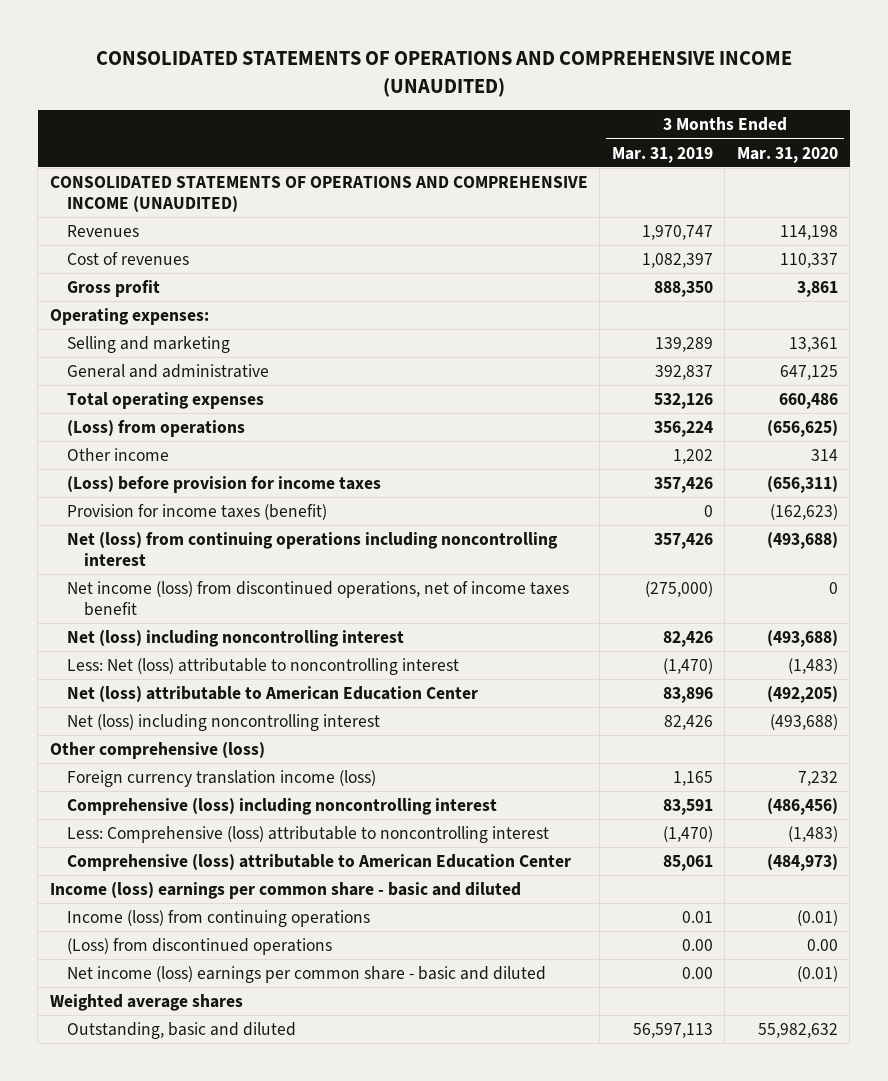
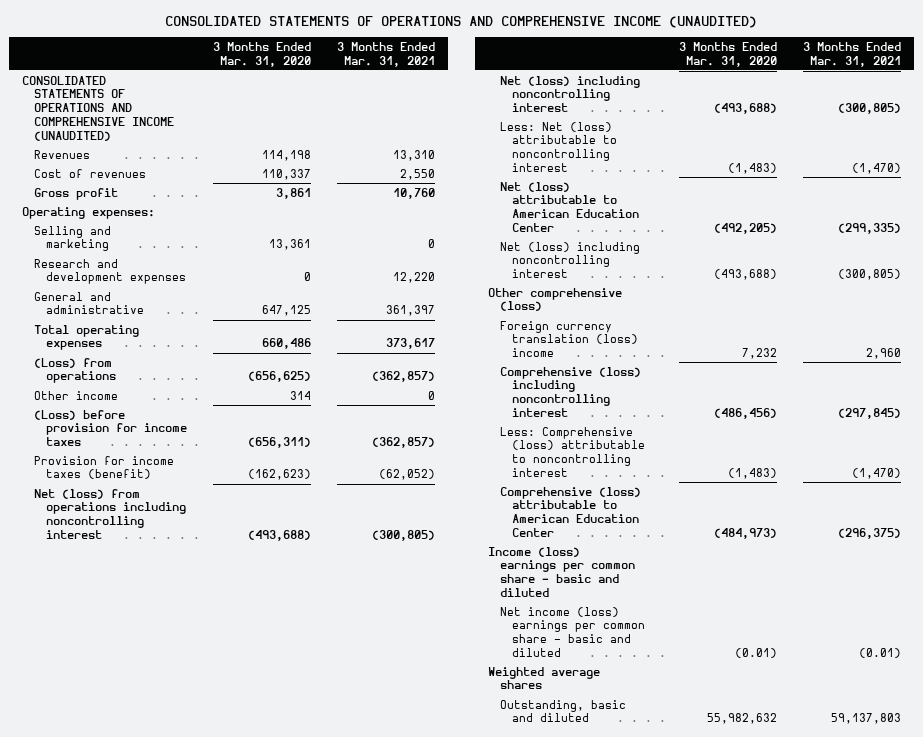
- | 3 Months Ended Mar. 31, 2019 | 3 Months Ended Mar. 31, 2020
+ | 3 Months Ended Mar. 31, 2020 | 3 Months Ended Mar. 31, 2021
+ Research and development expenses | 0 | 12,220
- Net (loss) from continuing operations including noncontrolling interest | 357,426 | (493,688)
- Net income (loss) from discontinued operations, net of income taxes benefit | (275,000) | 0
+ Net (loss) from operations including noncontrolling interest | (493,688) | (300,805)
- Foreign currency translation income (loss) | 1,165 | 7,232
+ Foreign currency translation (loss) income | 7,232 | 2,960
- Income (loss) from continuing operations | 0.01 | (0.01)
- (Loss) from discontinued operations | 0.00 | 0.00

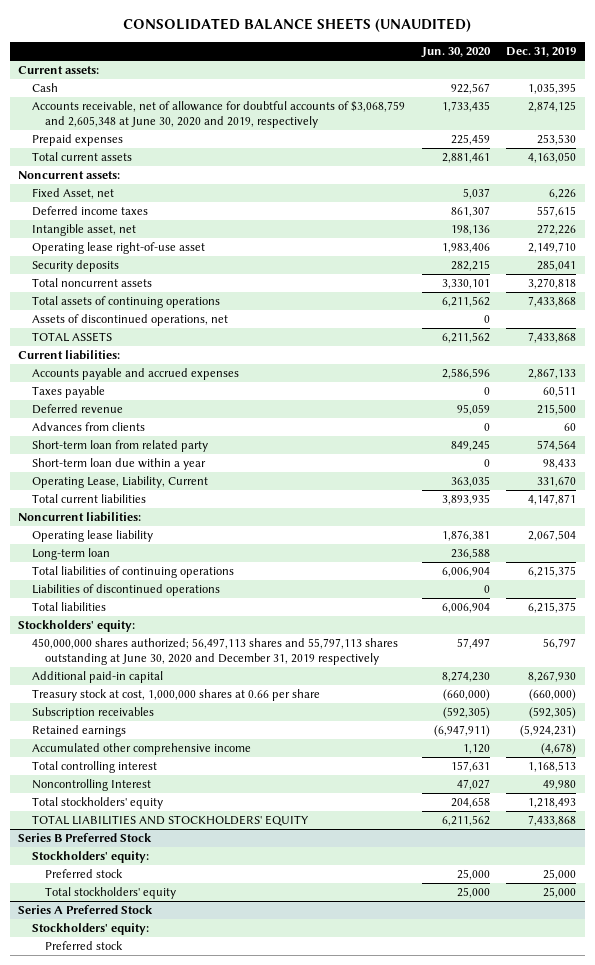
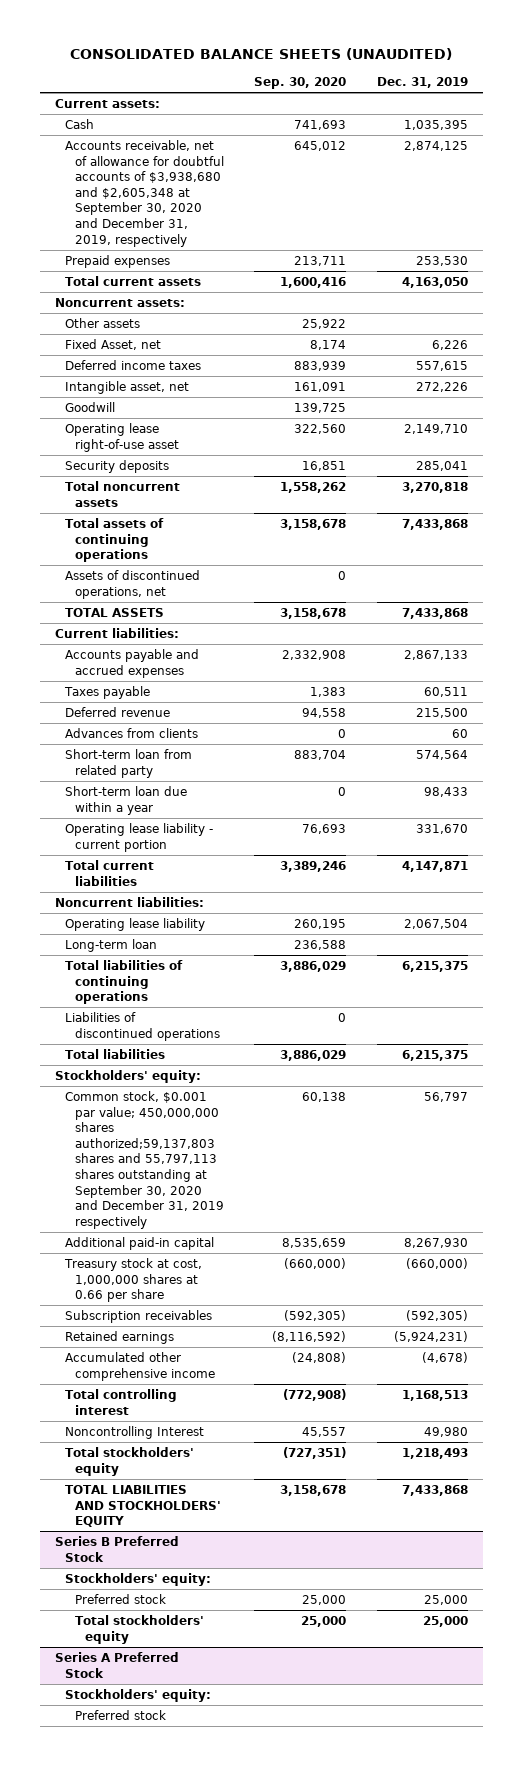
- | Jun. 30, 2020 | Dec. 31, 2019
+ | Sep. 30, 2020 | Dec. 31, 2019
- Accounts receivable, net of allowance for doubtful accounts of $3,068,759 and 2,605,348 at June 30, 2020 and 2019, respectively | 1,733,435 | 2,874,125
+ Accounts receivable, net of allowance for doubtful accounts of $3,938,680 and $2,605,348 at September 30, 2020 and December 31, 2019, respectively | 645,012 | 2,874,125
+ Other assets | 25,922 |
+ Goodwill | 139,725 |
- Operating Lease, Liability, Current | 363,035 | 331,670
+ Operating lease liability - current portion | 76,693 | 331,670
- 450,000,000 shares authorized; 56,497,113 shares and 55,797,113 shares outstanding at June 30, 2020 and December 31, 2019 respectively | 57,497 | 56,797
+ Common stock, $0.001 par value; 450,000,000 shares authorized;59,137,803 shares and 55,797,113 shares outstanding at September 30, 2020 and December 31, 2019 respectively | 60,138 | 56,797

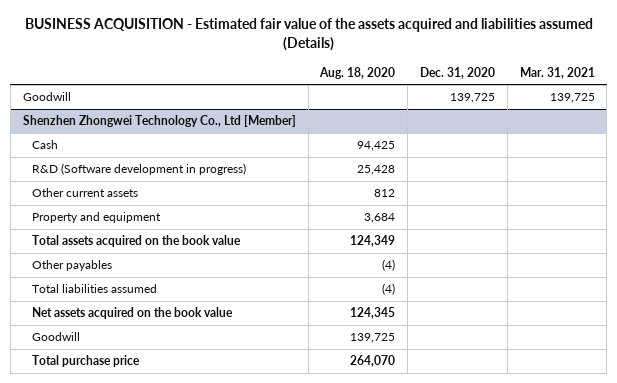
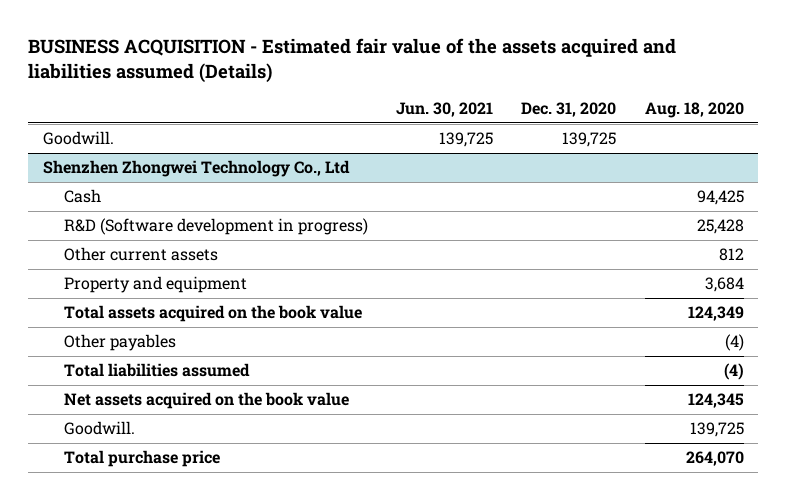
- | Aug. 18, 2020 | Dec. 31, 2020 | Mar. 31, 2021
+ | Jun. 30, 2021 | Dec. 31, 2020 | Aug. 18, 2020
- Goodwill | | 139,725 | 139,725
- Shenzhen Zhongwei Technology Co., Ltd [Member]
+ Goodwill. | 139,725 | 139,725 |
+ Shenzhen Zhongwei Technology Co., Ltd
- Goodwill | 139,725 | |
+ Goodwill. | | | 139,725

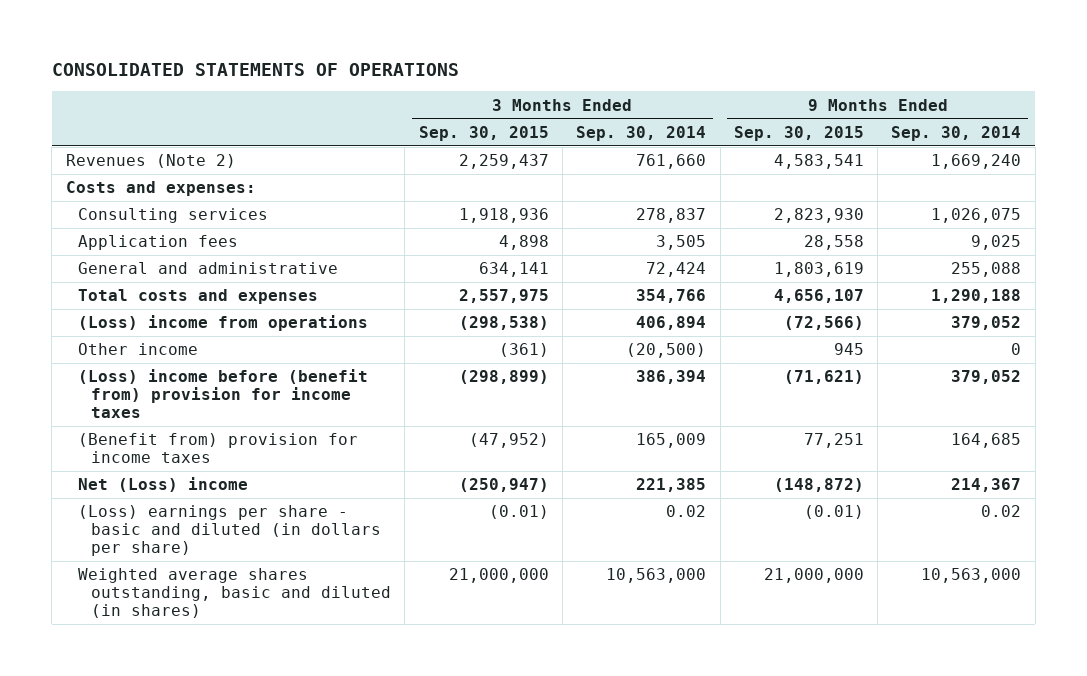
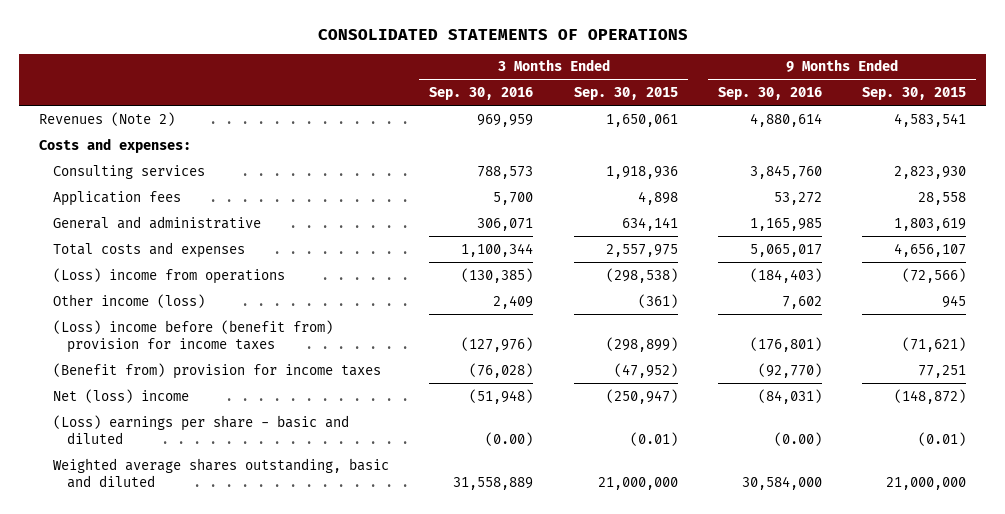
- | 3 Months Ended Sep. 30, 2015 | 3 Months Ended Sep. 30, 2014 | 9 Months Ended Sep. 30, 2015 | 9 Months Ended Sep. 30, 2014
+ | 3 Months Ended Sep. 30, 2016 | 3 Months Ended Sep. 30, 2015 | 9 Months Ended Sep. 30, 2016 | 9 Months Ended Sep. 30, 2015
- Revenues (Note 2) | 2,259,437 | 761,660 | 4,583,541 | 1,669,240
+ Revenues (Note 2) | 969,959 | 1,650,061 | 4,880,614 | 4,583,541
- Other income | (361) | (20,500) | 945 | 0
+ Other income (loss) | 2,409 | (361) | 7,602 | 945
- Net (Loss) income | (250,947) | 221,385 | (148,872) | 214,367
- (Loss) earnings per share - basic and diluted (in dollars per share) | (0.01) | 0.02 | (0.01) | 0.02
- Weighted average shares outstanding, basic and diluted (in shares) | 21,000,000 | 10,563,000 | 21,000,000 | 10,563,000
+ Net (loss) income | (51,948) | (250,947) | (84,031) | (148,872)
+ (Loss) earnings per share - basic and diluted | (0.00) | (0.01) | (0.00) | (0.01)
+ Weighted average shares outstanding, basic and diluted | 31,558,889 | 21,000,000 | 30,584,000 | 21,000,000

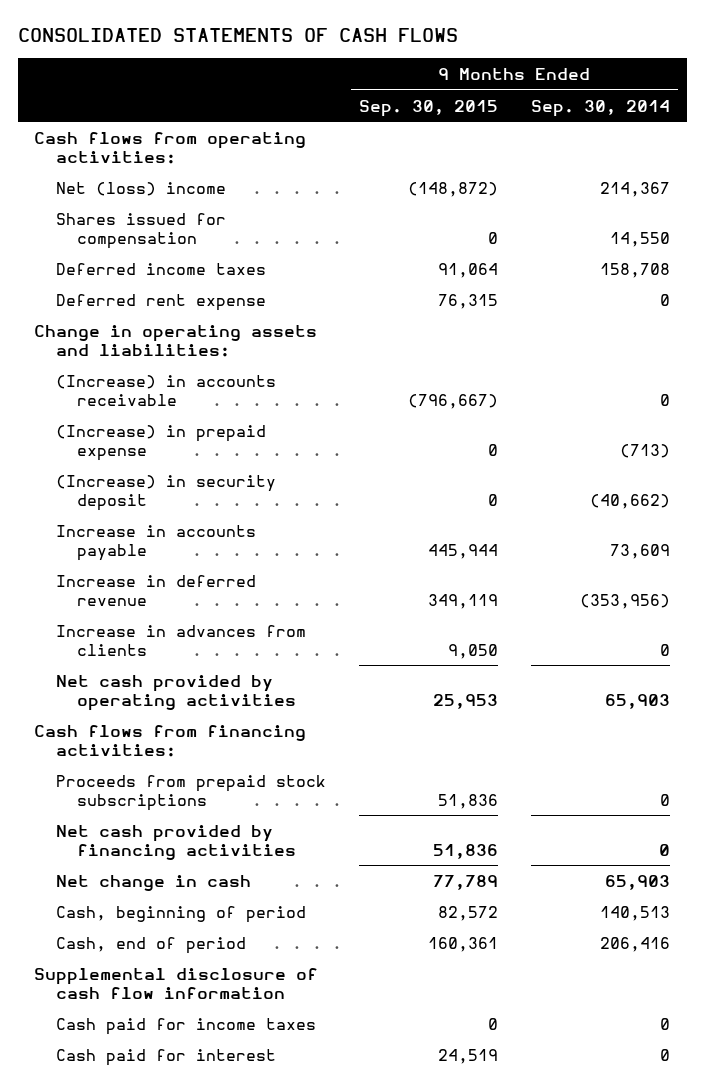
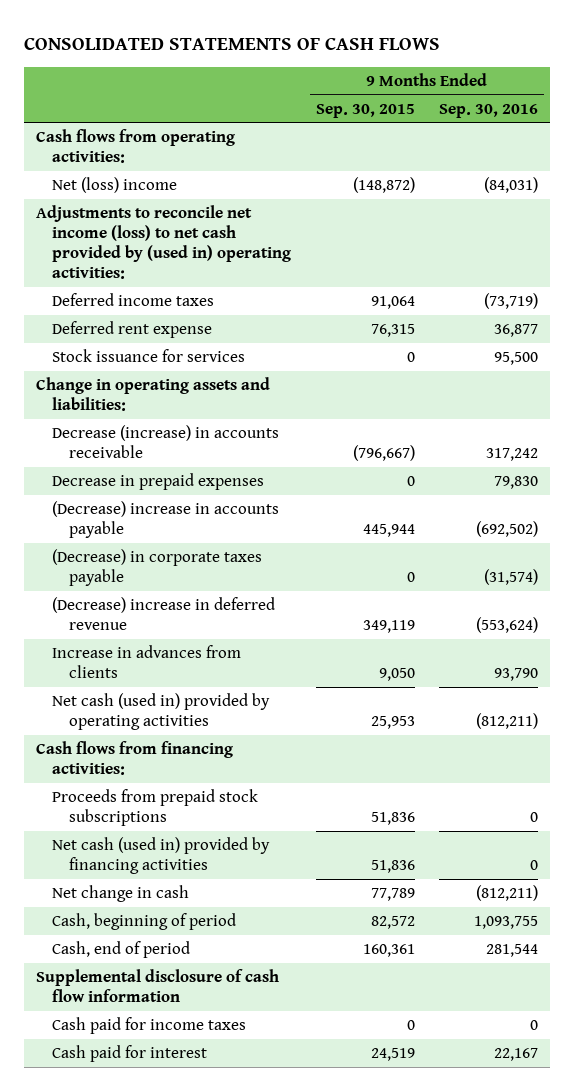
- | 9 Months Ended Sep. 30, 2015 | 9 Months Ended Sep. 30, 2014
+ | 9 Months Ended Sep. 30, 2015 | 9 Months Ended Sep. 30, 2016
- Shares issued for compensation | 0 | 14,550
+ Adjustments to reconcile net income (loss) to net cash provided by (used in) operating activities:
+ Stock issuance for services | 0 | 95,500
- (Increase) in accounts receivable | (796,667) | 0
- (Increase) in prepaid expense | 0 | (713)
- (Increase) in security deposit | 0 | (40,662)
- Increase in accounts payable | 445,944 | 73,609
- Increase in deferred revenue | 349,119 | (353,956)
+ Decrease (increase) in accounts receivable | (796,667) | 317,242
+ Decrease in prepaid expenses | 0 | 79,830
+ (Decrease) increase in accounts payable | 445,944 | (692,502)
+ (Decrease) in corporate taxes payable | 0 | (31,574)
+ (Decrease) increase in deferred revenue | 349,119 | (553,624)
- Net cash provided by operating activities | 25,953 | 65,903
+ Net cash (used in) provided by operating activities | 25,953 | (812,211)
- Net cash provided by financing activities | 51,836 | 0
+ Net cash (used in) provided by financing activities | 51,836 | 0

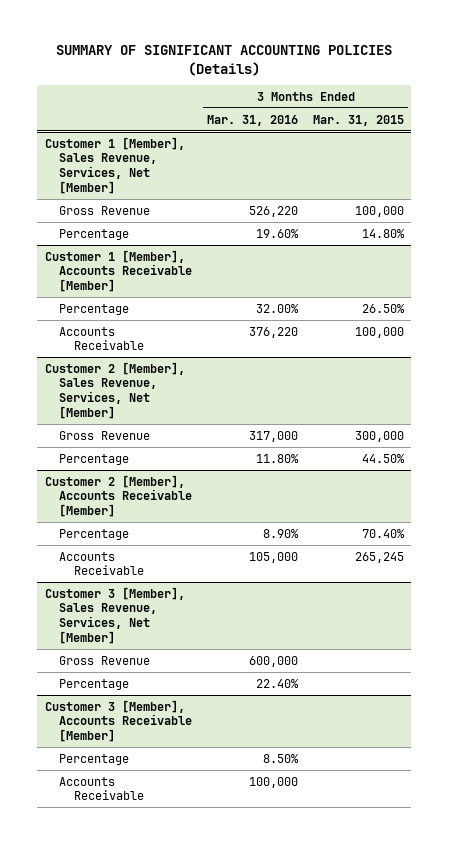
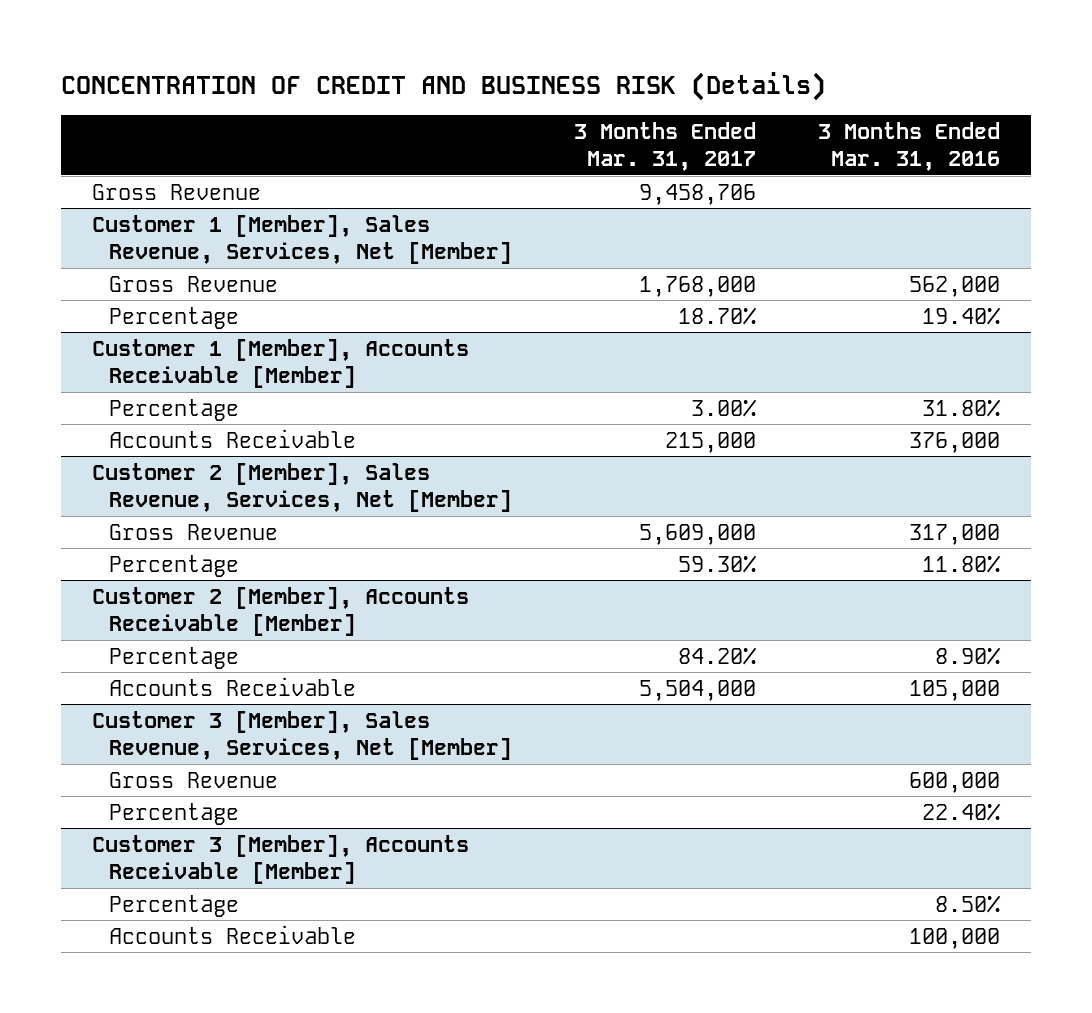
- SUMMARY OF SIGNIFICANT ACCOUNTING POLICIES (Details)
+ CONCENTRATION OF CREDIT AND BUSINESS RISK (Details)
- | 3 Months Ended Mar. 31, 2016 | 3 Months Ended Mar. 31, 2015
+ | 3 Months Ended Mar. 31, 2017 | 3 Months Ended Mar. 31, 2016
+ Gross Revenue | 9,458,706 |
@ Customer 1 [Member], Sales Revenue, Services, Net [Member]
- Gross Revenue | 526,220 | 100,000
- Percentage | 19.60% | 14.80%
+ Gross Revenue | 1,768,000 | 562,000
+ Percentage | 18.70% | 19.40%
@ Customer 1 [Member], Accounts Receivable [Member]
- Percentage | 32.00% | 26.50%
- Accounts Receivable | 376,220 | 100,000
+ Percentage | 3.00% | 31.80%
+ Accounts Receivable | 215,000 | 376,000

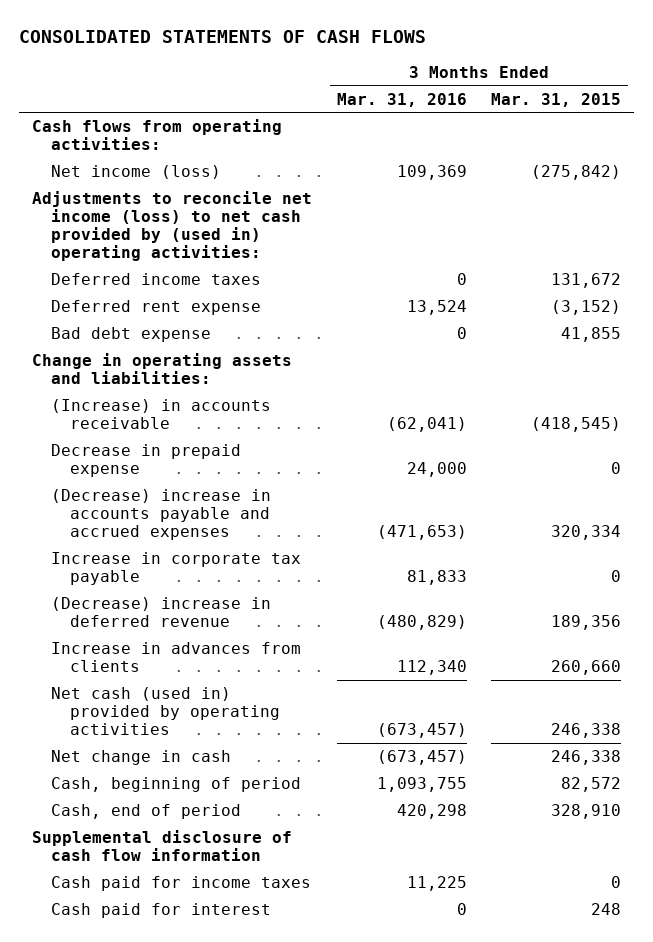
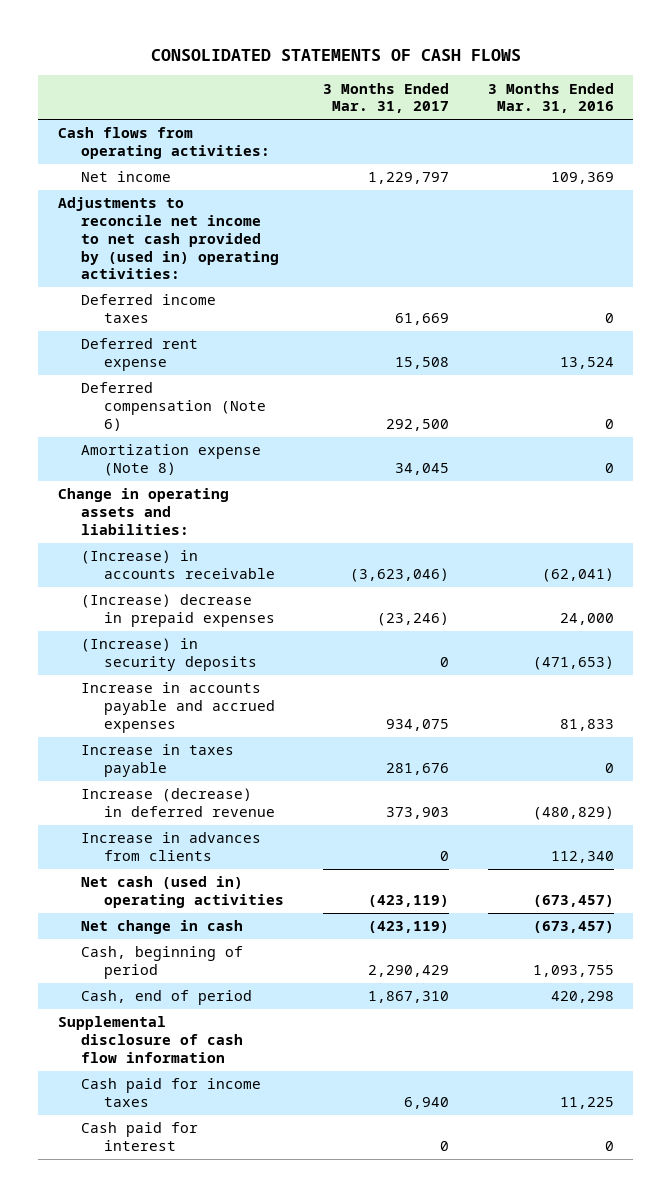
- | 3 Months Ended Mar. 31, 2016 | 3 Months Ended Mar. 31, 2015
+ | 3 Months Ended Mar. 31, 2017 | 3 Months Ended Mar. 31, 2016
- Net income (loss) | 109,369 | (275,842)
- Adjustments to reconcile net income (loss) to net cash provided by (used in) operating activities:
+ Net income | 1,229,797 | 109,369
+ Adjustments to reconcile net income to net cash provided by (used in) operating activities:
- Bad debt expense | 0 | 41,855
+ Deferred compensation (Note 6) | 292,500 | 0
+ Amortization expense (Note 8) | 34,045 | 0
- Decrease in prepaid expense | 24,000 | 0
- (Decrease) increase in accounts payable and accrued expenses | (471,653) | 320,334
- Increase in corporate tax payable | 81,833 | 0
- (Decrease) increase in deferred revenue | (480,829) | 189,356
+ (Increase) decrease in prepaid expenses | (23,246) | 24,000
+ (Increase) in security deposits | 0 | (471,653)
+ Increase in accounts payable and accrued expenses | 934,075 | 81,833
+ Increase in taxes payable | 281,676 | 0
+ Increase (decrease) in deferred revenue | 373,903 | (480,829)
- Net cash (used in) provided by operating activities | (673,457) | 246,338
+ Net cash (used in) operating activities | (423,119) | (673,457)

